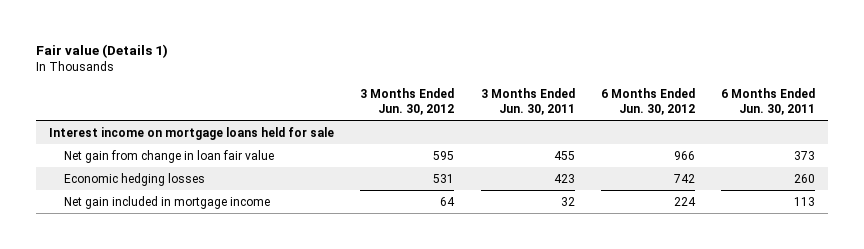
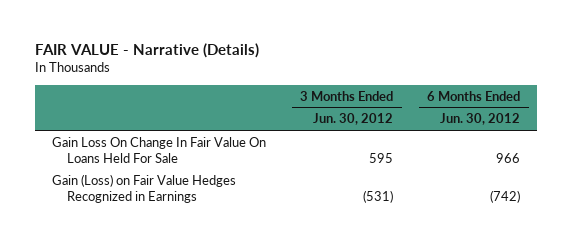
- Fair value (Details 1)
+ FAIR VALUE - Narrative (Details)
- | 3 Months Ended Jun. 30, 2012 | 3 Months Ended Jun. 30, 2011 | 6 Months Ended Jun. 30, 2012 | 6 Months Ended Jun. 30, 2011
+ | 3 Months Ended Jun. 30, 2012 | 6 Months Ended Jun. 30, 2012
- Interest income on mortgage loans held for sale
- Net gain from change in loan fair value | 595 | 455 | 966 | 373
- Economic hedging losses | 531 | 423 | 742 | 260
- Net gain included in mortgage income | 64 | 32 | 224 | 113
+ Gain Loss On Change In Fair Value On Loans Held For Sale | 595 | 966
+ Gain (Loss) on Fair Value Hedges Recognized in Earnings | (531) | (742)

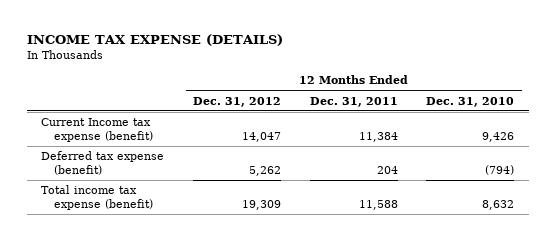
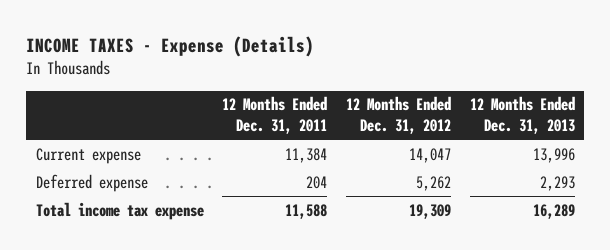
- INCOME TAX EXPENSE (DETAILS)
+ INCOME TAXES - Expense (Details)
- | 12 Months Ended Dec. 31, 2012 | 12 Months Ended Dec. 31, 2011 | 12 Months Ended Dec. 31, 2010
+ | 12 Months Ended Dec. 31, 2011 | 12 Months Ended Dec. 31, 2012 | 12 Months Ended Dec. 31, 2013
- Current Income tax expense (benefit) | 14,047 | 11,384 | 9,426
- Deferred tax expense (benefit) | 5,262 | 204 | (794)
- Total income tax expense (benefit) | 19,309 | 11,588 | 8,632
+ Current expense | 11,384 | 14,047 | 13,996
+ Deferred expense | 204 | 5,262 | 2,293
+ Total income tax expense | 11,588 | 19,309 | 16,289

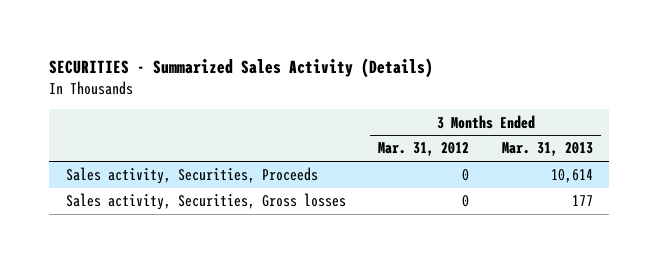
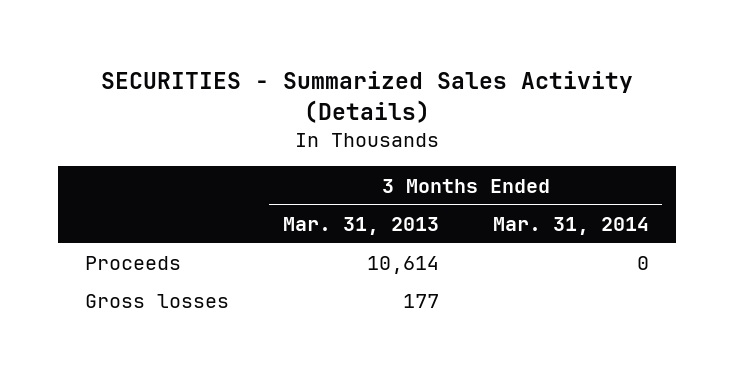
- | 3 Months Ended Mar. 31, 2012 | 3 Months Ended Mar. 31, 2013
+ | 3 Months Ended Mar. 31, 2013 | 3 Months Ended Mar. 31, 2014
- Sales activity, Securities, Proceeds | 0 | 10,614
- Sales activity, Securities, Gross losses | 0 | 177
+ Proceeds | 10,614 | 0
+ Gross losses | 177 |

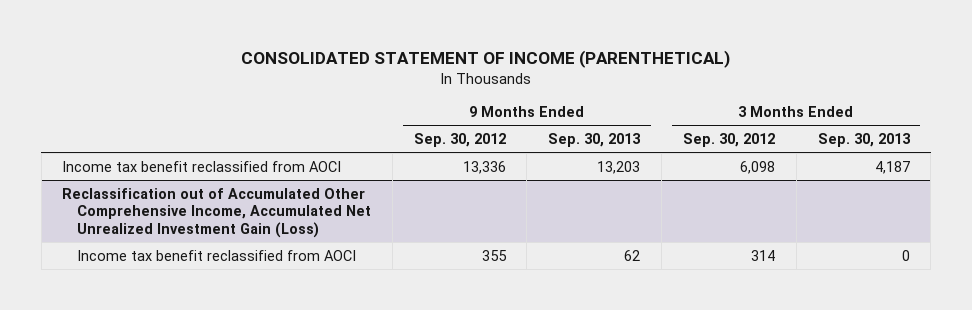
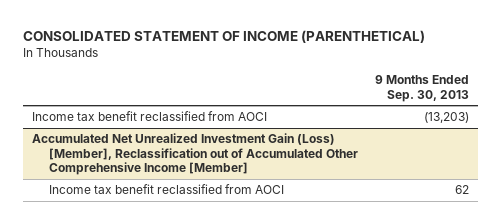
- | 9 Months Ended Sep. 30, 2012 | 9 Months Ended Sep. 30, 2013 | 3 Months Ended Sep. 30, 2012 | 3 Months Ended Sep. 30, 2013
+ | 9 Months Ended Sep. 30, 2013
- Income tax benefit reclassified from AOCI | 13,336 | 13,203 | 6,098 | 4,187
- Reclassification out of Accumulated Other Comprehensive Income, Accumulated Net Unrealized Investment Gain (Loss)
+ Income tax benefit reclassified from AOCI | (13,203)
+ Accumulated Net Unrealized Investment Gain (Loss) [Member], Reclassification out of Accumulated Other Comprehensive Income [Member]

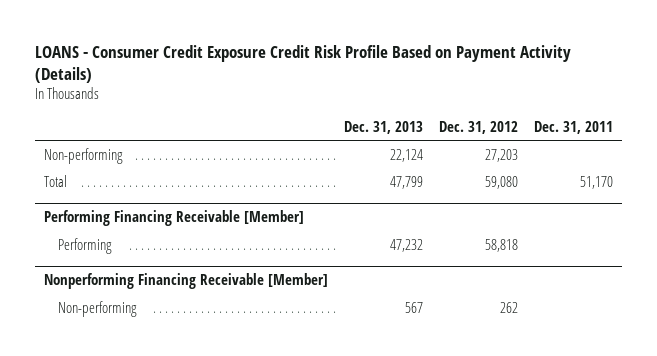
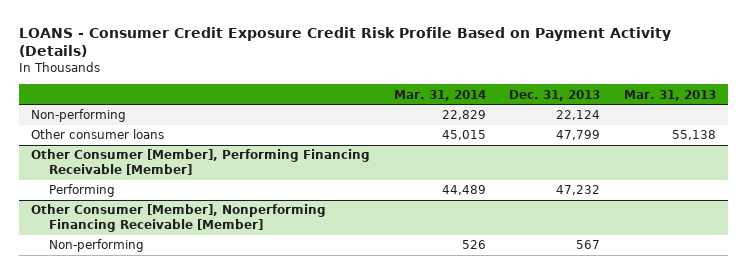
- | Dec. 31, 2013 | Dec. 31, 2012 | Dec. 31, 2011
+ | Mar. 31, 2014 | Dec. 31, 2013 | Mar. 31, 2013
- Total | 47,799 | 59,080 | 51,170
- Performing Financing Receivable [Member]
+ Other consumer loans | 45,015 | 47,799 | 55,138
+ Other Consumer [Member], Performing Financing Receivable [Member]
- Nonperforming Financing Receivable [Member]
+ Other Consumer [Member], Nonperforming Financing Receivable [Member]

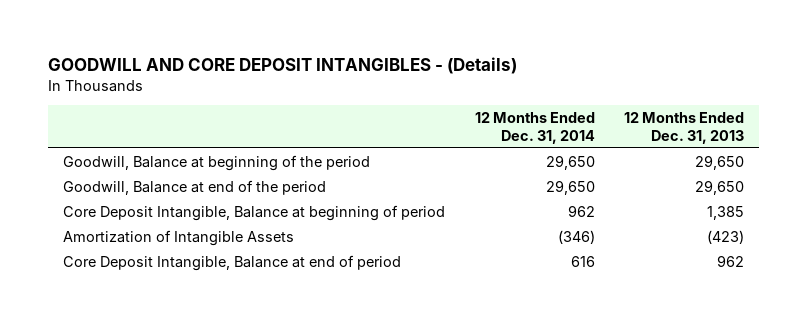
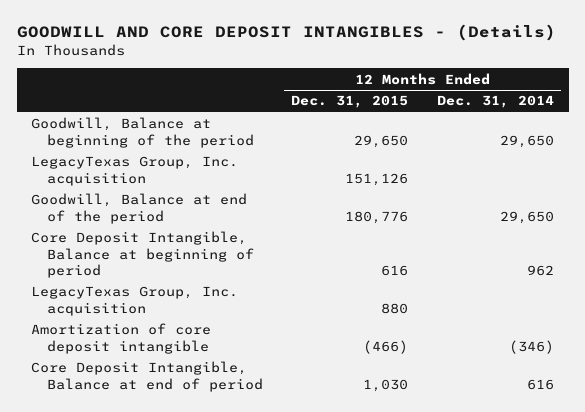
- | 12 Months Ended Dec. 31, 2014 | 12 Months Ended Dec. 31, 2013
+ | 12 Months Ended Dec. 31, 2015 | 12 Months Ended Dec. 31, 2014
+ LegacyTexas Group, Inc. acquisition | 151,126 |
- Amortization of Intangible Assets | (346) | (423)
+ LegacyTexas Group, Inc. acquisition | 880 |
+ Amortization of core deposit intangible | (466) | (346)

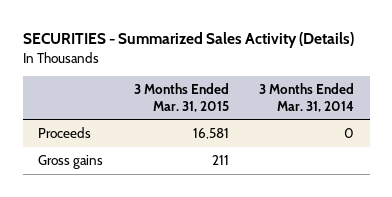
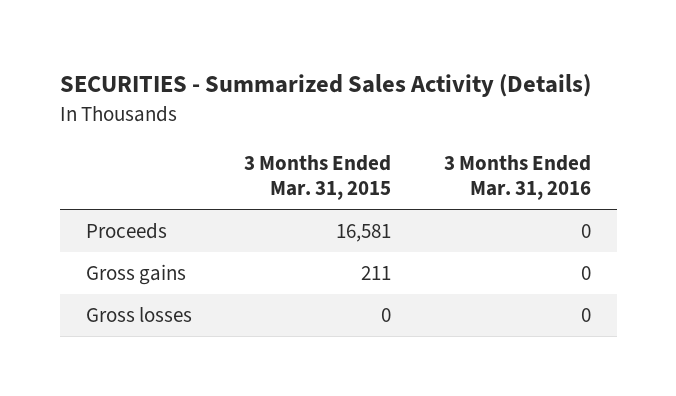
- | 3 Months Ended Mar. 31, 2015 | 3 Months Ended Mar. 31, 2014
+ | 3 Months Ended Mar. 31, 2015 | 3 Months Ended Mar. 31, 2016
+ Gross losses | 0 | 0

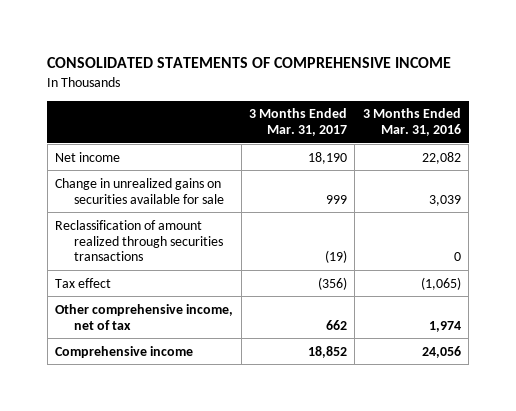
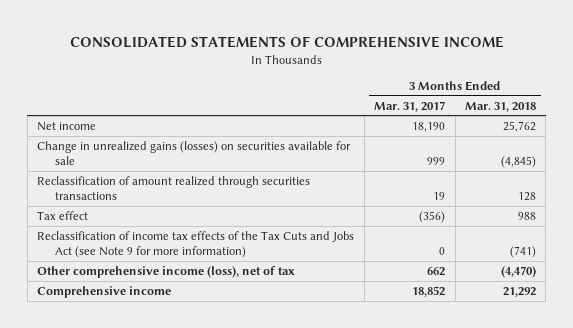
- | 3 Months Ended Mar. 31, 2017 | 3 Months Ended Mar. 31, 2016
+ | 3 Months Ended Mar. 31, 2017 | 3 Months Ended Mar. 31, 2018
- Change in unrealized gains on securities available for sale | 999 | 3,039
- Reclassification of amount realized through securities transactions | (19) | 0
+ Change in unrealized gains (losses) on securities available for sale | 999 | (4,845)
+ Reclassification of amount realized through securities transactions | 19 | 128
- Other comprehensive income, net of tax | 662 | 1,974
+ Reclassification of income tax effects of the Tax Cuts and Jobs Act (see Note 9 for more information) | 0 | (741)
+ Other comprehensive income (loss), net of tax | 662 | (4,470)

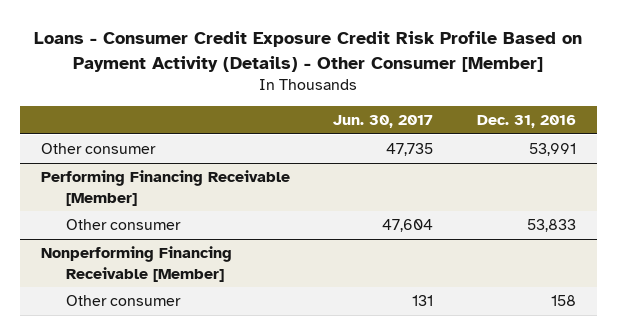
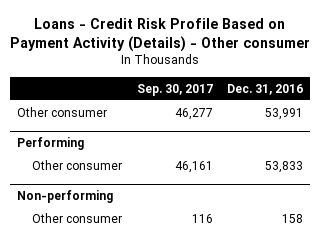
- Loans - Consumer Credit Exposure Credit Risk Profile Based on Payment Activity (Details) - Other Consumer [Member]
+ Loans - Credit Risk Profile Based on Payment Activity (Details) - Other consumer
- | Jun. 30, 2017 | Dec. 31, 2016
+ | Sep. 30, 2017 | Dec. 31, 2016
- Performing Financing Receivable [Member]
+ Performing
- Nonperforming Financing Receivable [Member]
+ Non-performing

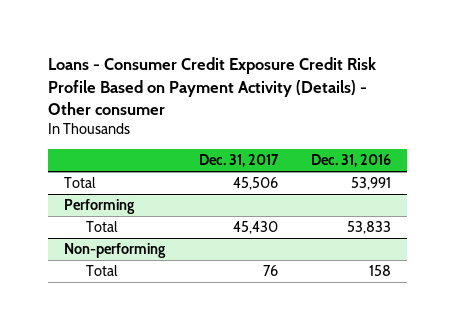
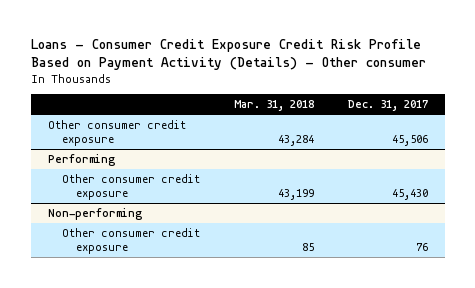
- | Dec. 31, 2017 | Dec. 31, 2016
+ | Mar. 31, 2018 | Dec. 31, 2017
- Total | 45,506 | 53,991
+ Other consumer credit exposure | 43,284 | 45,506
@ Performing
- Total | 45,430 | 53,833
+ Other consumer credit exposure | 43,199 | 45,430
@ Non-performing
- Total | 76 | 158
+ Other consumer credit exposure | 85 | 76

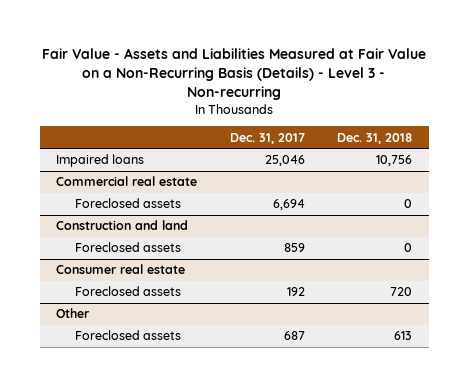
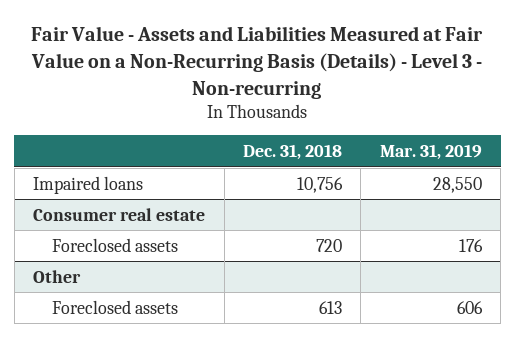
- | Dec. 31, 2017 | Dec. 31, 2018
+ | Dec. 31, 2018 | Mar. 31, 2019
- Commercial real estate
- Foreclosed assets | 6,694 | 0
- Construction and land
- Foreclosed assets | 859 | 0

